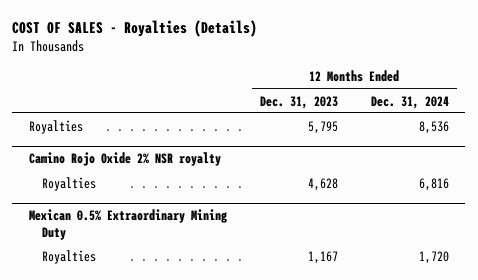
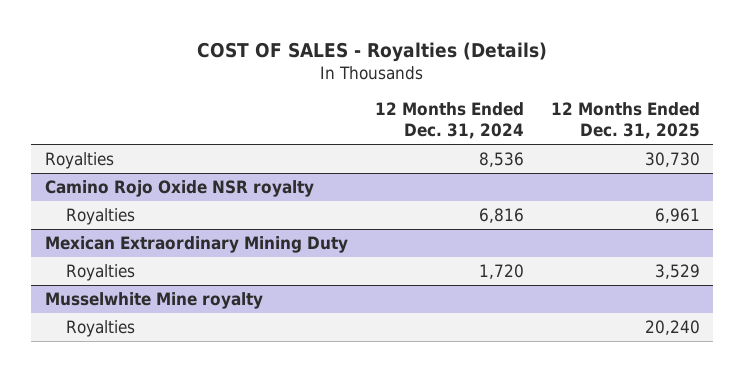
- | 12 Months Ended Dec. 31, 2023 | 12 Months Ended Dec. 31, 2024
+ | 12 Months Ended Dec. 31, 2024 | 12 Months Ended Dec. 31, 2025
- Camino Rojo Oxide 2% NSR royalty
+ Camino Rojo Oxide NSR royalty
- Mexican 0.5% Extraordinary Mining Duty
+ Mexican Extraordinary Mining Duty
+ Musselwhite Mine royalty
+ Royalties | | 20,240

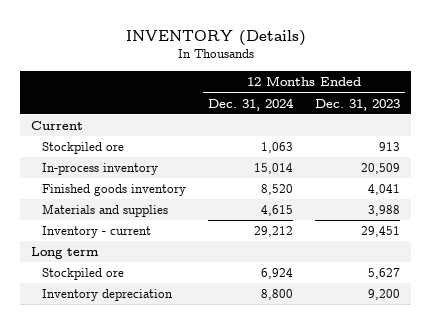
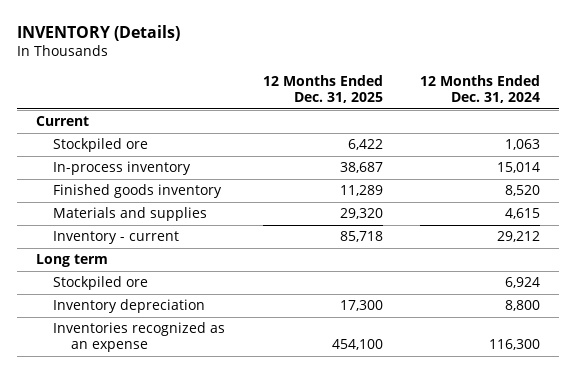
- | 12 Months Ended Dec. 31, 2024 | 12 Months Ended Dec. 31, 2023
+ | 12 Months Ended Dec. 31, 2025 | 12 Months Ended Dec. 31, 2024
+ Inventories recognized as an expense | 454,100 | 116,300

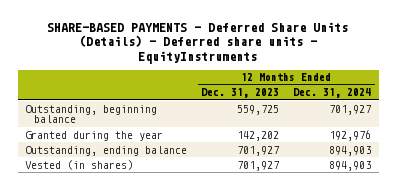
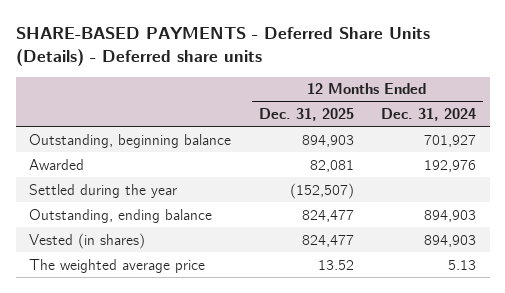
- SHARE-BASED PAYMENTS - Deferred Share Units (Details) - Deferred share units - EquityInstruments
+ SHARE-BASED PAYMENTS - Deferred Share Units (Details) - Deferred share units
- | 12 Months Ended Dec. 31, 2023 | 12 Months Ended Dec. 31, 2024
+ | 12 Months Ended Dec. 31, 2025 | 12 Months Ended Dec. 31, 2024
- Granted during the year | 142,202 | 192,976
+ Awarded | 82,081 | 192,976
+ Settled during the year | (152,507) |
+ The weighted average price | 13.52 | 5.13

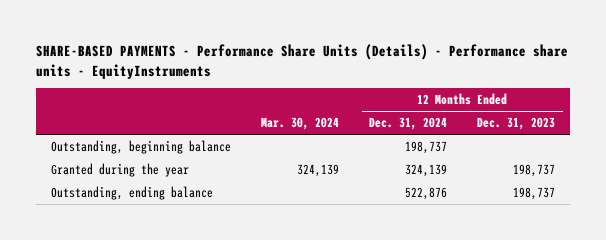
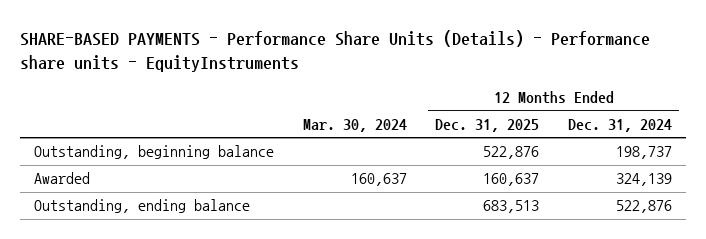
- | Mar. 30, 2024 | 12 Months Ended Dec. 31, 2024 | 12 Months Ended Dec. 31, 2023
+ | Mar. 30, 2024 | 12 Months Ended Dec. 31, 2025 | 12 Months Ended Dec. 31, 2024
- Granted during the year | 324,139 | 324,139 | 198,737
+ Awarded | 160,637 | 160,637 | 324,139

